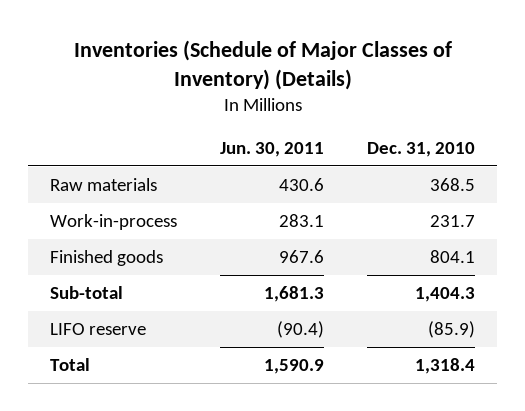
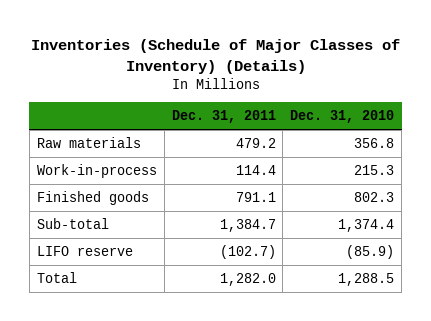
- | Jun. 30, 2011 | Dec. 31, 2010
+ | Dec. 31, 2011 | Dec. 31, 2010
- Raw materials | 430.6 | 368.5
- Work-in-process | 283.1 | 231.7
- Finished goods | 967.6 | 804.1
- Sub-total | 1,681.3 | 1,404.3
+ Raw materials | 479.2 | 356.8
+ Work-in-process | 114.4 | 215.3
+ Finished goods | 791.1 | 802.3
+ Sub-total | 1,384.7 | 1,374.4
- Total | 1,590.9 | 1,318.4
+ Total | 1,282.0 | 1,288.5

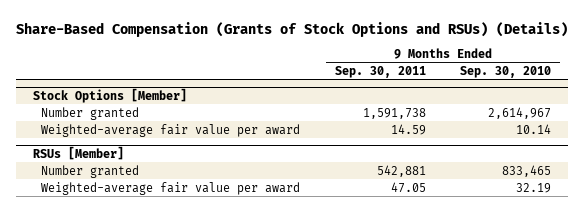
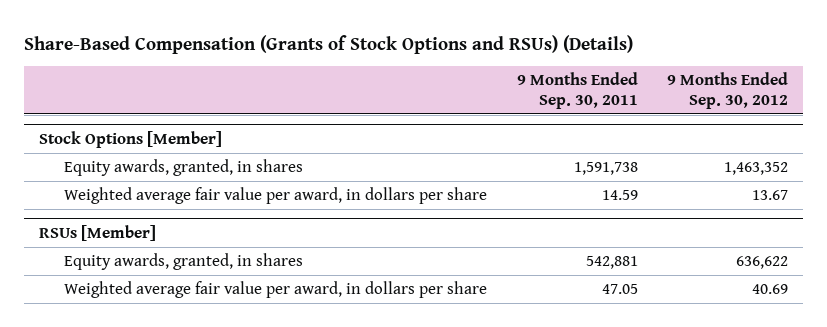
- | 9 Months Ended Sep. 30, 2011 | 9 Months Ended Sep. 30, 2010
+ | 9 Months Ended Sep. 30, 2011 | 9 Months Ended Sep. 30, 2012
@ Stock Options [Member]
- Number granted | 1,591,738 | 2,614,967
- Weighted-average fair value per award | 14.59 | 10.14
+ Equity awards, granted, in shares | 1,591,738 | 1,463,352
+ Weighted average fair value per award, in dollars per share | 14.59 | 13.67
@ RSUs [Member]
- Number granted | 542,881 | 833,465
- Weighted-average fair value per award | 47.05 | 32.19
+ Equity awards, granted, in shares | 542,881 | 636,622
+ Weighted average fair value per award, in dollars per share | 47.05 | 40.69

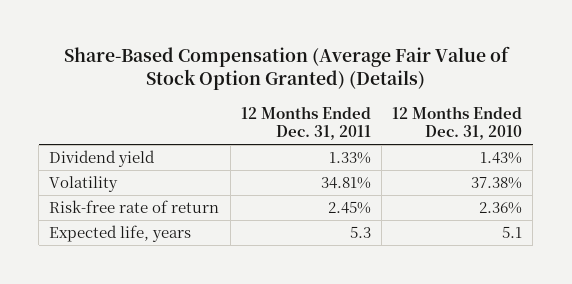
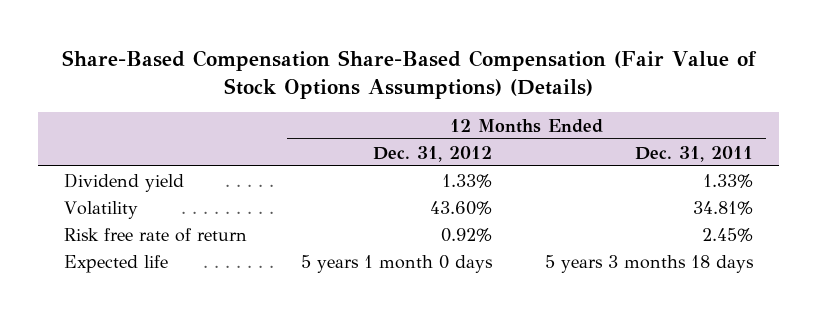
- Share-Based Compensation (Average Fair Value of Stock Option Granted) (Details)
+ Share-Based Compensation Share-Based Compensation (Fair Value of Stock Options Assumptions) (Details)
- | 12 Months Ended Dec. 31, 2011 | 12 Months Ended Dec. 31, 2010
+ | 12 Months Ended Dec. 31, 2012 | 12 Months Ended Dec. 31, 2011
- Risk-free rate of return | 2.45% | 2.36%
- Expected life, years | 5.3 | 5.1
+ Risk free rate of return | 0.92% | 2.45%
+ Expected life | 5 years 1 month 0 days | 5 years 3 months 18 days

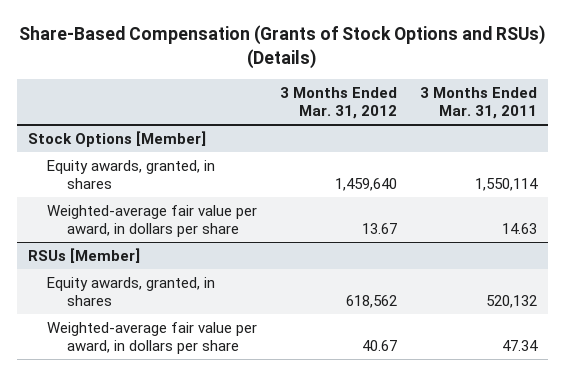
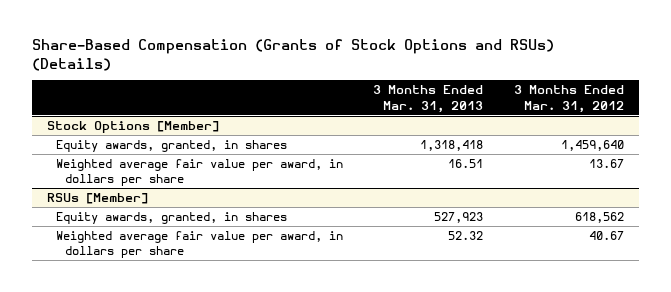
- | 3 Months Ended Mar. 31, 2012 | 3 Months Ended Mar. 31, 2011
+ | 3 Months Ended Mar. 31, 2013 | 3 Months Ended Mar. 31, 2012
@ Stock Options [Member]
- Weighted-average fair value per award, in dollars per share | 13.67 | 14.63
+ Weighted average fair value per award, in dollars per share | 16.51 | 13.67
@ RSUs [Member]
- Weighted-average fair value per award, in dollars per share | 40.67 | 47.34
+ Weighted average fair value per award, in dollars per share | 52.32 | 40.67

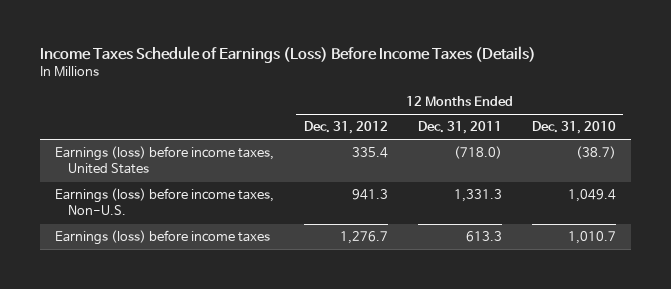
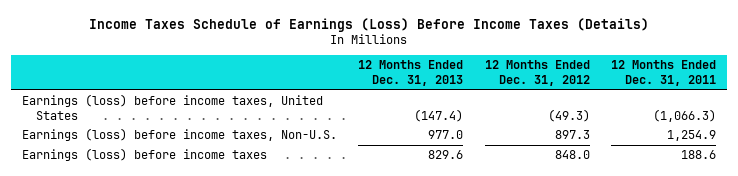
- | 12 Months Ended Dec. 31, 2012 | 12 Months Ended Dec. 31, 2011 | 12 Months Ended Dec. 31, 2010
+ | 12 Months Ended Dec. 31, 2013 | 12 Months Ended Dec. 31, 2012 | 12 Months Ended Dec. 31, 2011
- Earnings (loss) before income taxes, United States | 335.4 | (718.0) | (38.7)
- Earnings (loss) before income taxes, Non-U.S. | 941.3 | 1,331.3 | 1,049.4
- Earnings (loss) before income taxes | 1,276.7 | 613.3 | 1,010.7
+ Earnings (loss) before income taxes, United States | (147.4) | (49.3) | (1,066.3)
+ Earnings (loss) before income taxes, Non-U.S. | 977.0 | 897.3 | 1,254.9
+ Earnings (loss) before income taxes | 829.6 | 848.0 | 188.6

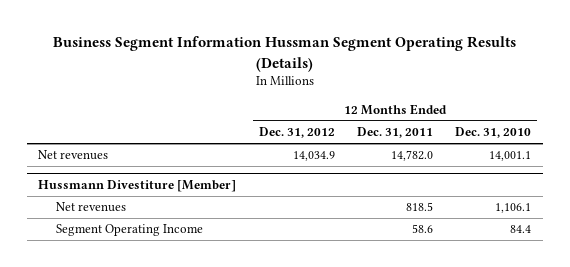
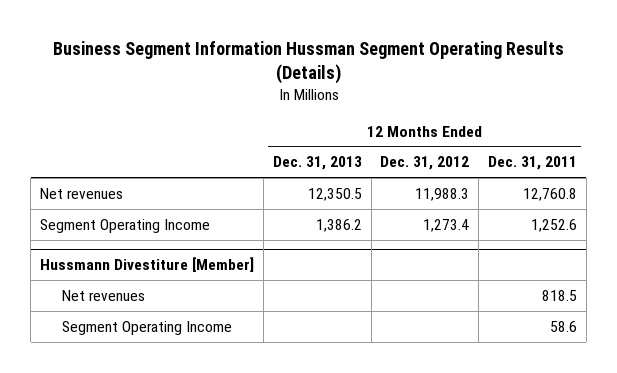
- | 12 Months Ended Dec. 31, 2012 | 12 Months Ended Dec. 31, 2011 | 12 Months Ended Dec. 31, 2010
+ | 12 Months Ended Dec. 31, 2013 | 12 Months Ended Dec. 31, 2012 | 12 Months Ended Dec. 31, 2011
- Net revenues | 14,034.9 | 14,782.0 | 14,001.1
+ Net revenues | 12,350.5 | 11,988.3 | 12,760.8
+ Segment Operating Income | 1,386.2 | 1,273.4 | 1,252.6

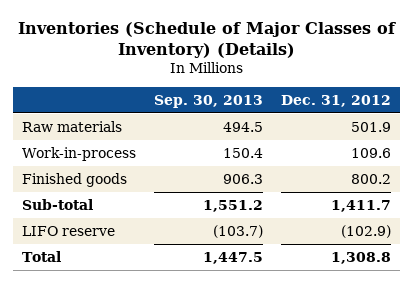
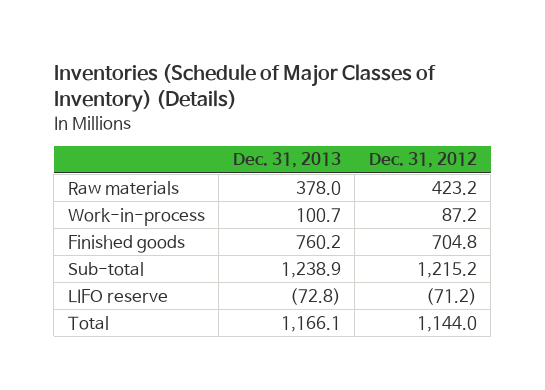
- | Sep. 30, 2013 | Dec. 31, 2012
+ | Dec. 31, 2013 | Dec. 31, 2012
- Raw materials | 494.5 | 501.9
- Work-in-process | 150.4 | 109.6
- Finished goods | 906.3 | 800.2
- Sub-total | 1,551.2 | 1,411.7
- LIFO reserve | (103.7) | (102.9)
- Total | 1,447.5 | 1,308.8
+ Raw materials | 378.0 | 423.2
+ Work-in-process | 100.7 | 87.2
+ Finished goods | 760.2 | 704.8
+ Sub-total | 1,238.9 | 1,215.2
+ LIFO reserve | (72.8) | (71.2)
+ Total | 1,166.1 | 1,144.0

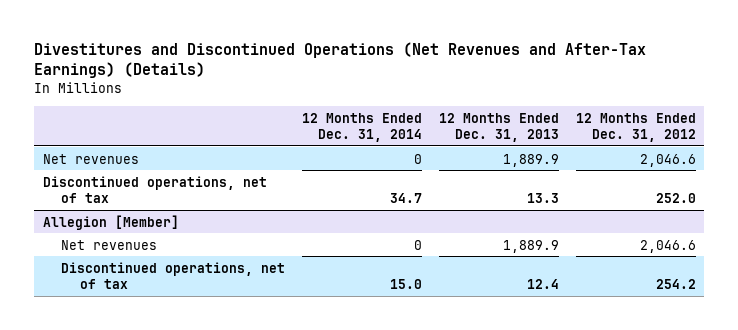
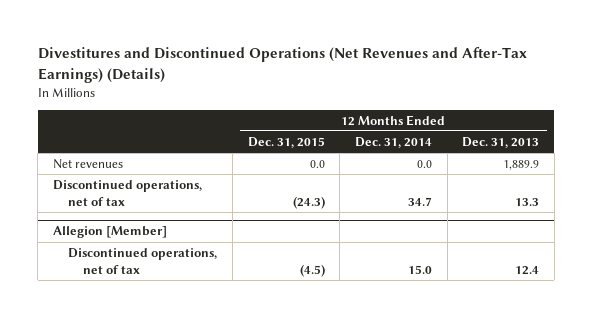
- | 12 Months Ended Dec. 31, 2014 | 12 Months Ended Dec. 31, 2013 | 12 Months Ended Dec. 31, 2012
+ | 12 Months Ended Dec. 31, 2015 | 12 Months Ended Dec. 31, 2014 | 12 Months Ended Dec. 31, 2013
- Net revenues | 0 | 1,889.9 | 2,046.6
+ Net revenues | 0.0 | 0.0 | 1,889.9
@ Allegion [Member]
- Net revenues | 0 | 1,889.9 | 2,046.6

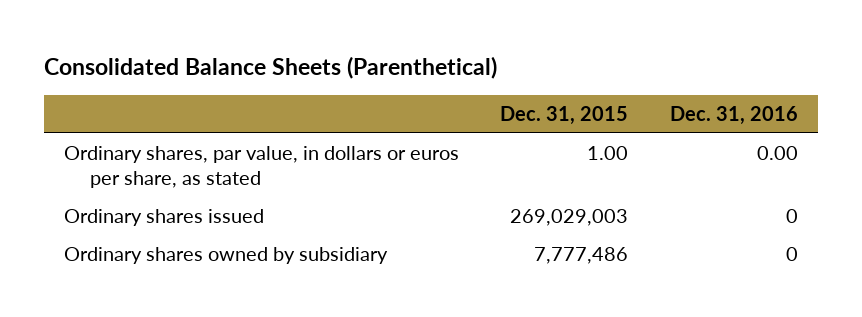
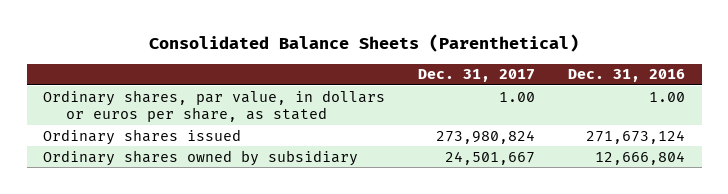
- | Dec. 31, 2015 | Dec. 31, 2016
+ | Dec. 31, 2017 | Dec. 31, 2016
- Ordinary shares, par value, in dollars or euros per share, as stated | 1.00 | 0.00
- Ordinary shares issued | 269,029,003 | 0
- Ordinary shares owned by subsidiary | 7,777,486 | 0
+ Ordinary shares, par value, in dollars or euros per share, as stated | 1.00 | 1.00
+ Ordinary shares issued | 273,980,824 | 271,673,124
+ Ordinary shares owned by subsidiary | 24,501,667 | 12,666,804

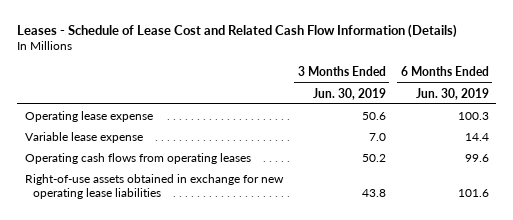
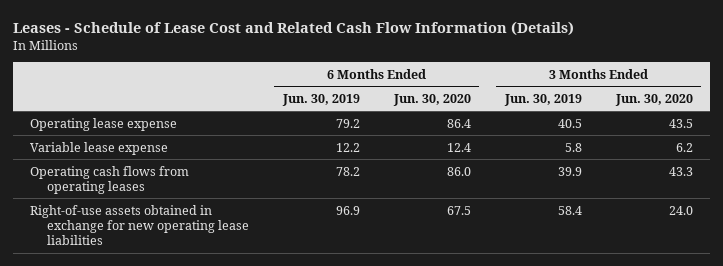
- | 3 Months Ended Jun. 30, 2019 | 6 Months Ended Jun. 30, 2019
+ | 6 Months Ended Jun. 30, 2019 | 6 Months Ended Jun. 30, 2020 | 3 Months Ended Jun. 30, 2019 | 3 Months Ended Jun. 30, 2020
- Operating lease expense | 50.6 | 100.3
- Variable lease expense | 7.0 | 14.4
- Operating cash flows from operating leases | 50.2 | 99.6
- Right-of-use assets obtained in exchange for new operating lease liabilities | 43.8 | 101.6
+ Operating lease expense | 79.2 | 86.4 | 40.5 | 43.5
+ Variable lease expense | 12.2 | 12.4 | 5.8 | 6.2
+ Operating cash flows from operating leases | 78.2 | 86.0 | 39.9 | 43.3
+ Right-of-use assets obtained in exchange for new operating lease liabilities | 96.9 | 67.5 | 58.4 | 24.0

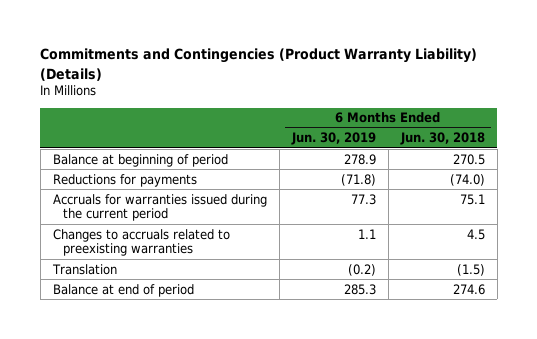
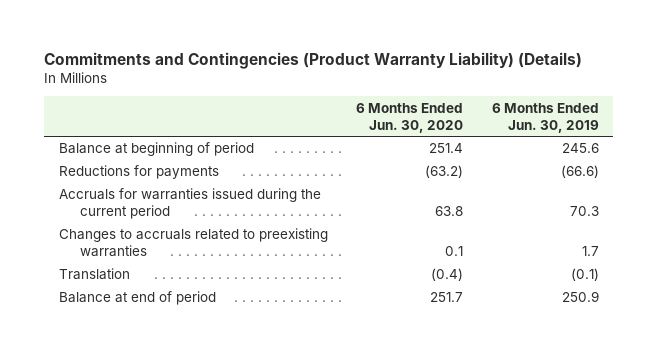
- | 6 Months Ended Jun. 30, 2019 | 6 Months Ended Jun. 30, 2018
+ | 6 Months Ended Jun. 30, 2020 | 6 Months Ended Jun. 30, 2019
- Balance at beginning of period | 278.9 | 270.5
- Reductions for payments | (71.8) | (74.0)
- Accruals for warranties issued during the current period | 77.3 | 75.1
- Changes to accruals related to preexisting warranties | 1.1 | 4.5
- Translation | (0.2) | (1.5)
- Balance at end of period | 285.3 | 274.6
+ Balance at beginning of period | 251.4 | 245.6
+ Reductions for payments | (63.2) | (66.6)
+ Accruals for warranties issued during the current period | 63.8 | 70.3
+ Changes to accruals related to preexisting warranties | 0.1 | 1.7
+ Translation | (0.4) | (0.1)
+ Balance at end of period | 251.7 | 250.9

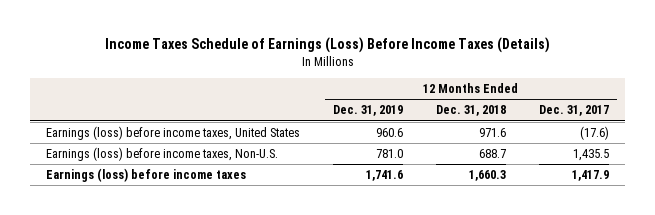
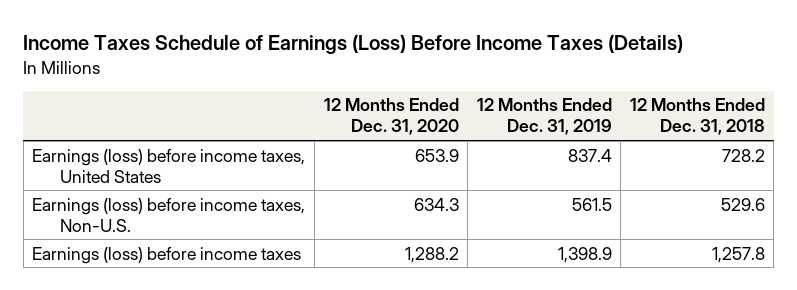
- | 12 Months Ended Dec. 31, 2019 | 12 Months Ended Dec. 31, 2018 | 12 Months Ended Dec. 31, 2017
+ | 12 Months Ended Dec. 31, 2020 | 12 Months Ended Dec. 31, 2019 | 12 Months Ended Dec. 31, 2018
- Earnings (loss) before income taxes, United States | 960.6 | 971.6 | (17.6)
- Earnings (loss) before income taxes, Non-U.S. | 781.0 | 688.7 | 1,435.5
- Earnings (loss) before income taxes | 1,741.6 | 1,660.3 | 1,417.9
+ Earnings (loss) before income taxes, United States | 653.9 | 837.4 | 728.2
+ Earnings (loss) before income taxes, Non-U.S. | 634.3 | 561.5 | 529.6
+ Earnings (loss) before income taxes | 1,288.2 | 1,398.9 | 1,257.8

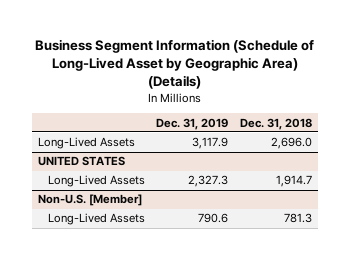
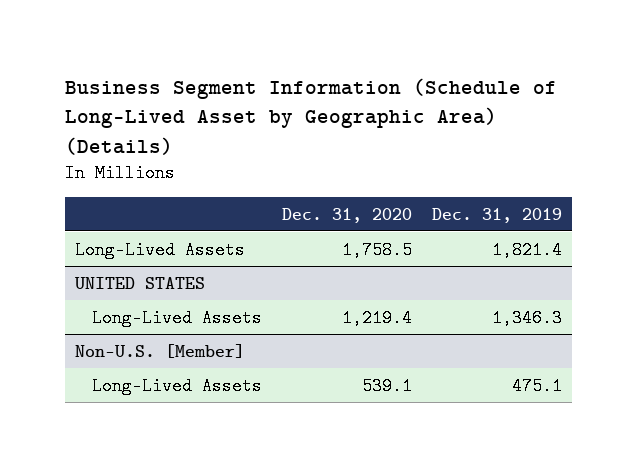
- | Dec. 31, 2019 | Dec. 31, 2018
+ | Dec. 31, 2020 | Dec. 31, 2019
- Long-Lived Assets | 3,117.9 | 2,696.0
+ Long-Lived Assets | 1,758.5 | 1,821.4
@ UNITED STATES
- Long-Lived Assets | 2,327.3 | 1,914.7
+ Long-Lived Assets | 1,219.4 | 1,346.3
@ Non-U.S. [Member]
- Long-Lived Assets | 790.6 | 781.3
+ Long-Lived Assets | 539.1 | 475.1

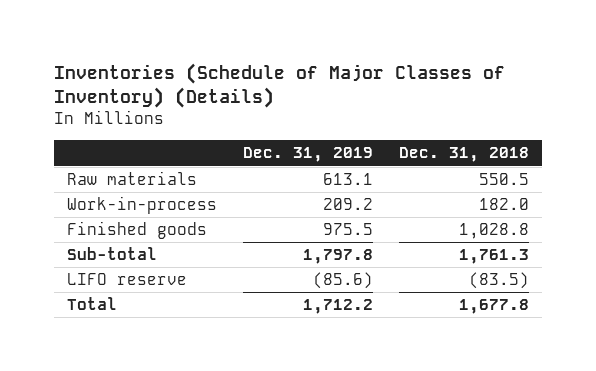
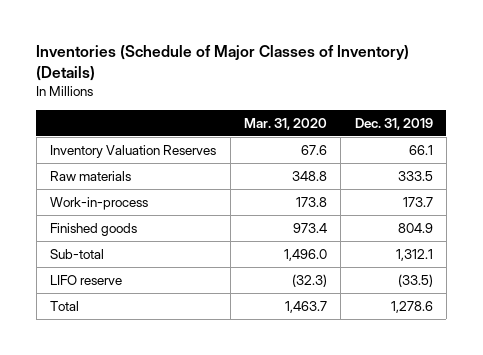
- | Dec. 31, 2019 | Dec. 31, 2018
+ | Mar. 31, 2020 | Dec. 31, 2019
- Raw materials | 613.1 | 550.5
- Work-in-process | 209.2 | 182.0
- Finished goods | 975.5 | 1,028.8
- Sub-total | 1,797.8 | 1,761.3
- LIFO reserve | (85.6) | (83.5)
- Total | 1,712.2 | 1,677.8
+ Inventory Valuation Reserves | 67.6 | 66.1
+ Raw materials | 348.8 | 333.5
+ Work-in-process | 173.8 | 173.7
+ Finished goods | 973.4 | 804.9
+ Sub-total | 1,496.0 | 1,312.1
+ LIFO reserve | (32.3) | (33.5)
+ Total | 1,463.7 | 1,278.6

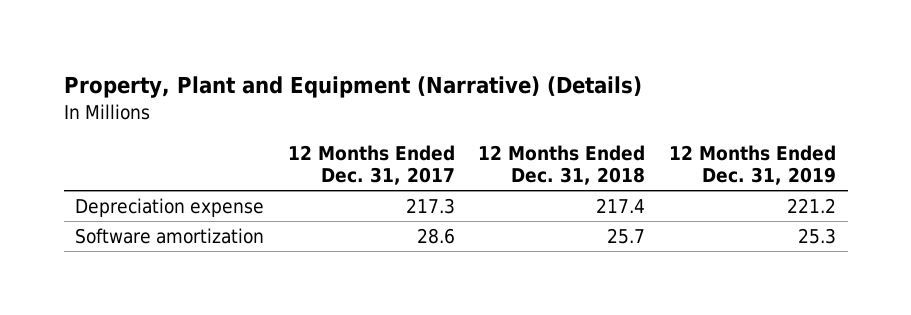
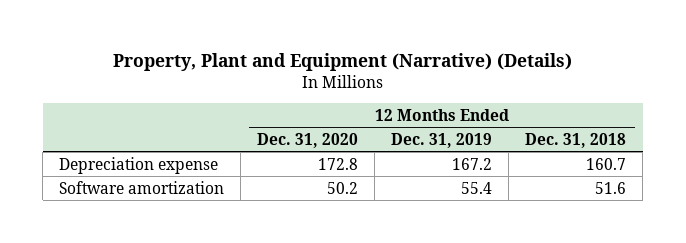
- | 12 Months Ended Dec. 31, 2017 | 12 Months Ended Dec. 31, 2018 | 12 Months Ended Dec. 31, 2019
+ | 12 Months Ended Dec. 31, 2020 | 12 Months Ended Dec. 31, 2019 | 12 Months Ended Dec. 31, 2018
- Depreciation expense | 217.3 | 217.4 | 221.2
- Software amortization | 28.6 | 25.7 | 25.3
+ Depreciation expense | 172.8 | 167.2 | 160.7
+ Software amortization | 50.2 | 55.4 | 51.6

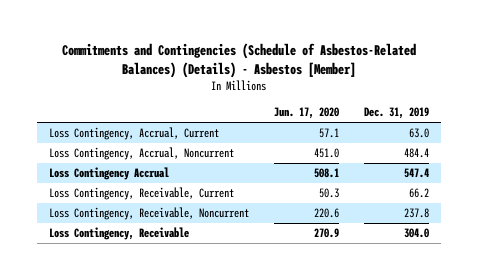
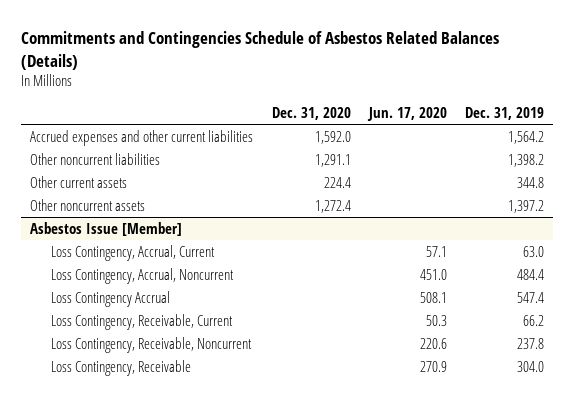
- Commitments and Contingencies (Schedule of Asbestos-Related Balances) (Details) - Asbestos [Member]
+ Commitments and Contingencies Schedule of Asbestos Related Balances (Details)
- | Jun. 17, 2020 | Dec. 31, 2019
+ | Dec. 31, 2020 | Jun. 17, 2020 | Dec. 31, 2019
+ Accrued expenses and other current liabilities | 1,592.0 | | 1,564.2
+ Other noncurrent liabilities | 1,291.1 | | 1,398.2
+ Other current assets | 224.4 | | 344.8
+ Other noncurrent assets | 1,272.4 | | 1,397.2
+ Asbestos Issue [Member]

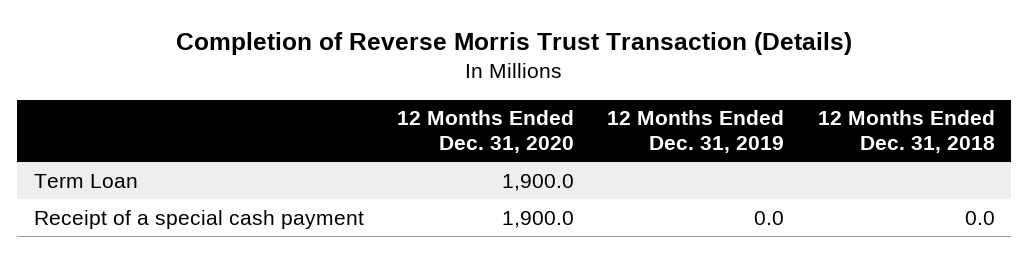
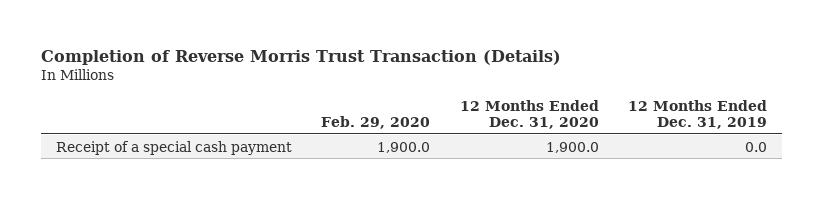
- | 12 Months Ended Dec. 31, 2020 | 12 Months Ended Dec. 31, 2019 | 12 Months Ended Dec. 31, 2018
+ | Feb. 29, 2020 | 12 Months Ended Dec. 31, 2020 | 12 Months Ended Dec. 31, 2019
- Term Loan | 1,900.0 | |

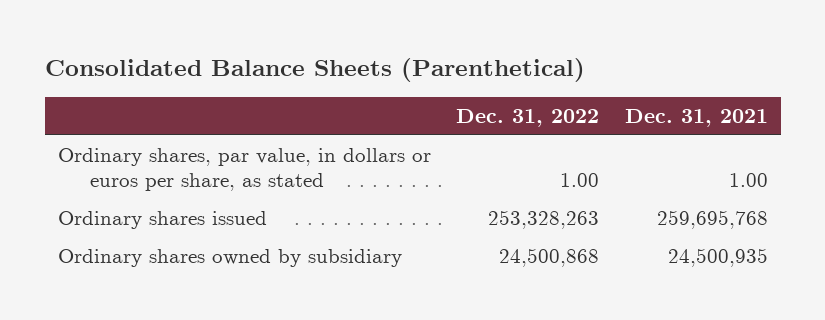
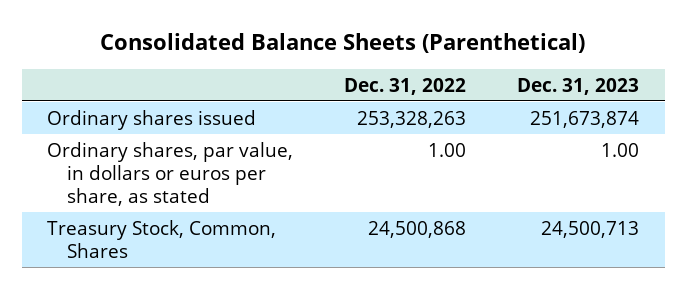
- | Dec. 31, 2022 | Dec. 31, 2021
+ | Dec. 31, 2022 | Dec. 31, 2023
- Ordinary shares owned by subsidiary | 24,500,868 | 24,500,935
moved down: Ordinary shares, par value, in dollars or euros per share, as stated | 1.00 | 1.00
+ Treasury Stock, Common, Shares | 24,500,868 | 24,500,713

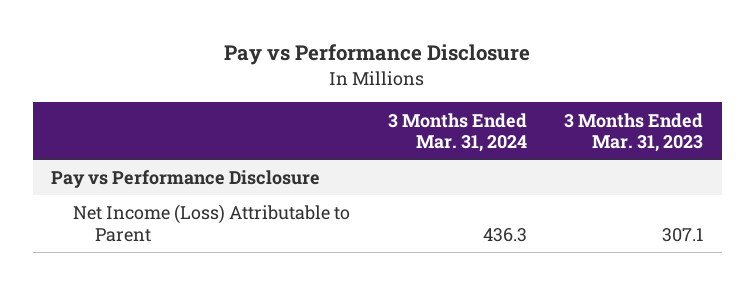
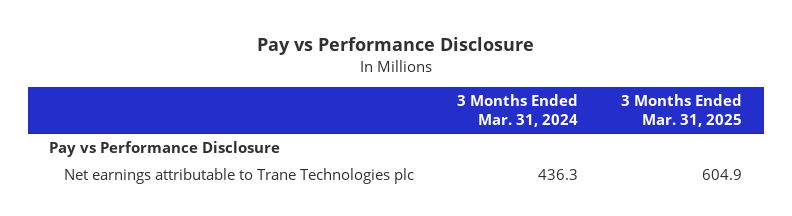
- | 3 Months Ended Mar. 31, 2024 | 3 Months Ended Mar. 31, 2023
+ | 3 Months Ended Mar. 31, 2024 | 3 Months Ended Mar. 31, 2025
- Net Income (Loss) Attributable to Parent | 436.3 | 307.1
+ Net earnings attributable to Trane Technologies plc | 436.3 | 604.9

